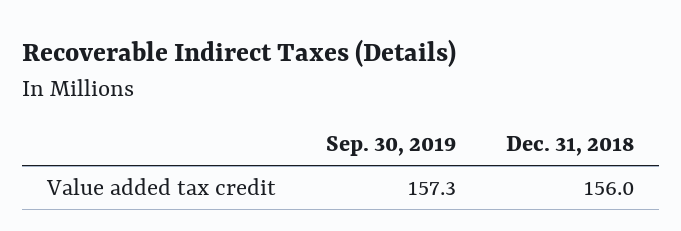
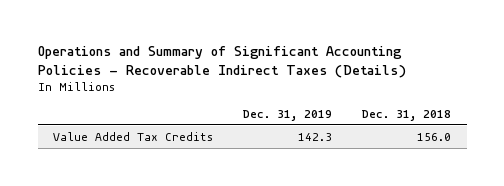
- Recoverable Indirect Taxes (Details)
+ Operations and Summary of Significant Accounting Policies - Recoverable Indirect Taxes (Details)
- | Sep. 30, 2019 | Dec. 31, 2018
+ | Dec. 31, 2019 | Dec. 31, 2018
- Value added tax credit | 157.3 | 156.0
+ Value Added Tax Credits | 142.3 | 156.0

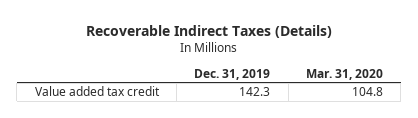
- Operations and Summary of Significant Accounting Policies - Recoverable Indirect Taxes (Details)
+ Recoverable Indirect Taxes (Details)
- | Dec. 31, 2019 | Dec. 31, 2018
+ | Dec. 31, 2019 | Mar. 31, 2020
- Value Added Tax Credits | 142.3 | 156.0
+ Value added tax credit | 142.3 | 104.8

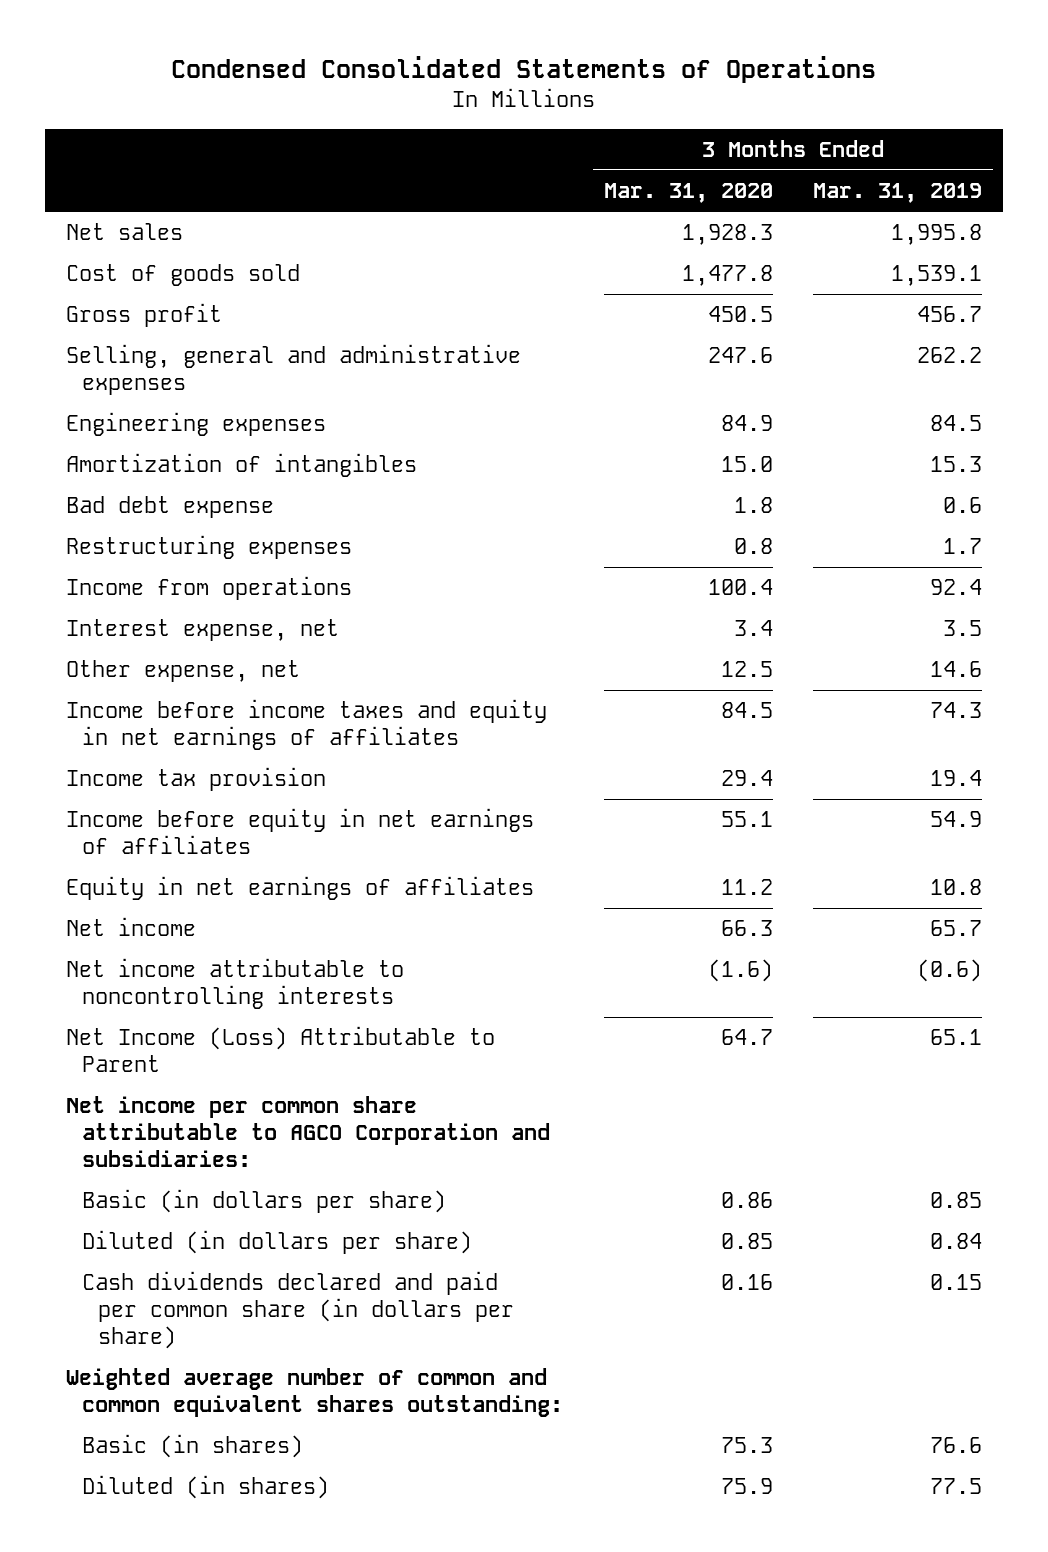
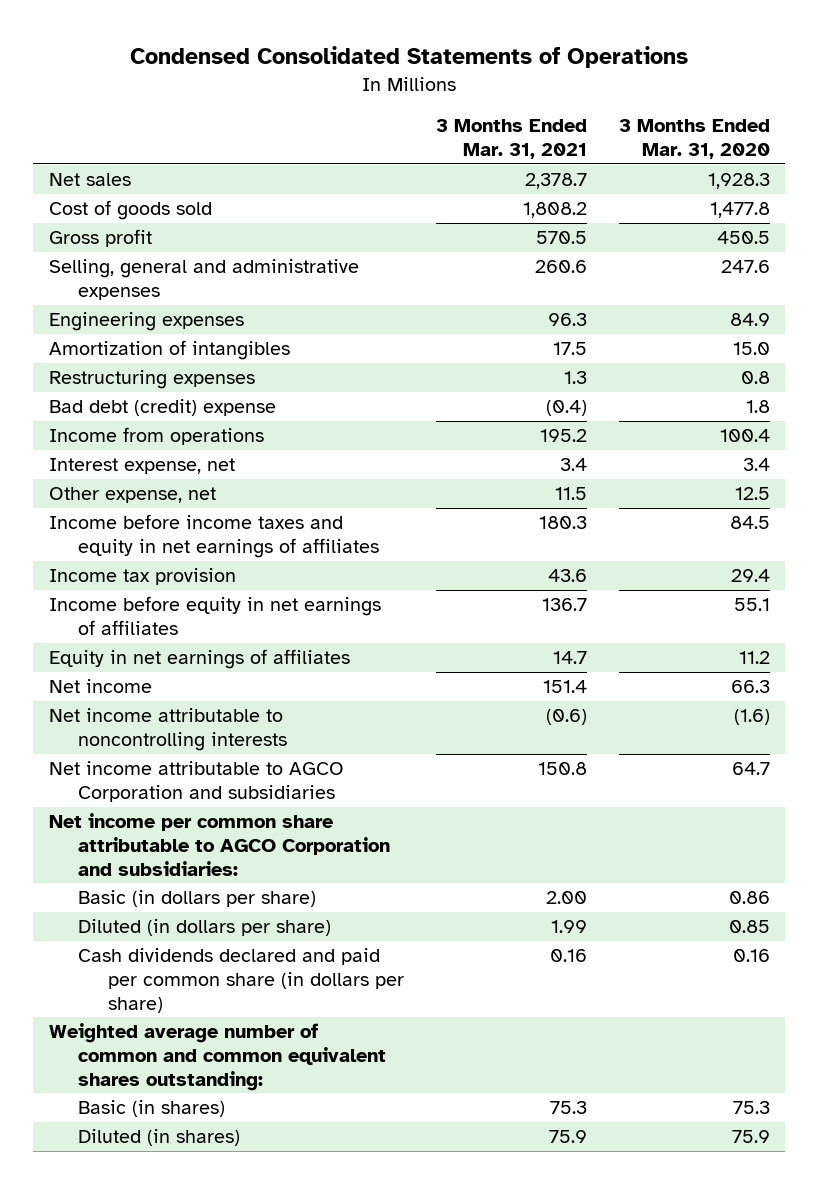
- | 3 Months Ended Mar. 31, 2020 | 3 Months Ended Mar. 31, 2019
+ | 3 Months Ended Mar. 31, 2021 | 3 Months Ended Mar. 31, 2020
- Bad debt expense | 1.8 | 0.6
+ Bad debt (credit) expense | (0.4) | 1.8
- Net Income (Loss) Attributable to Parent | 64.7 | 65.1
+ Net income attributable to AGCO Corporation and subsidiaries | 150.8 | 64.7

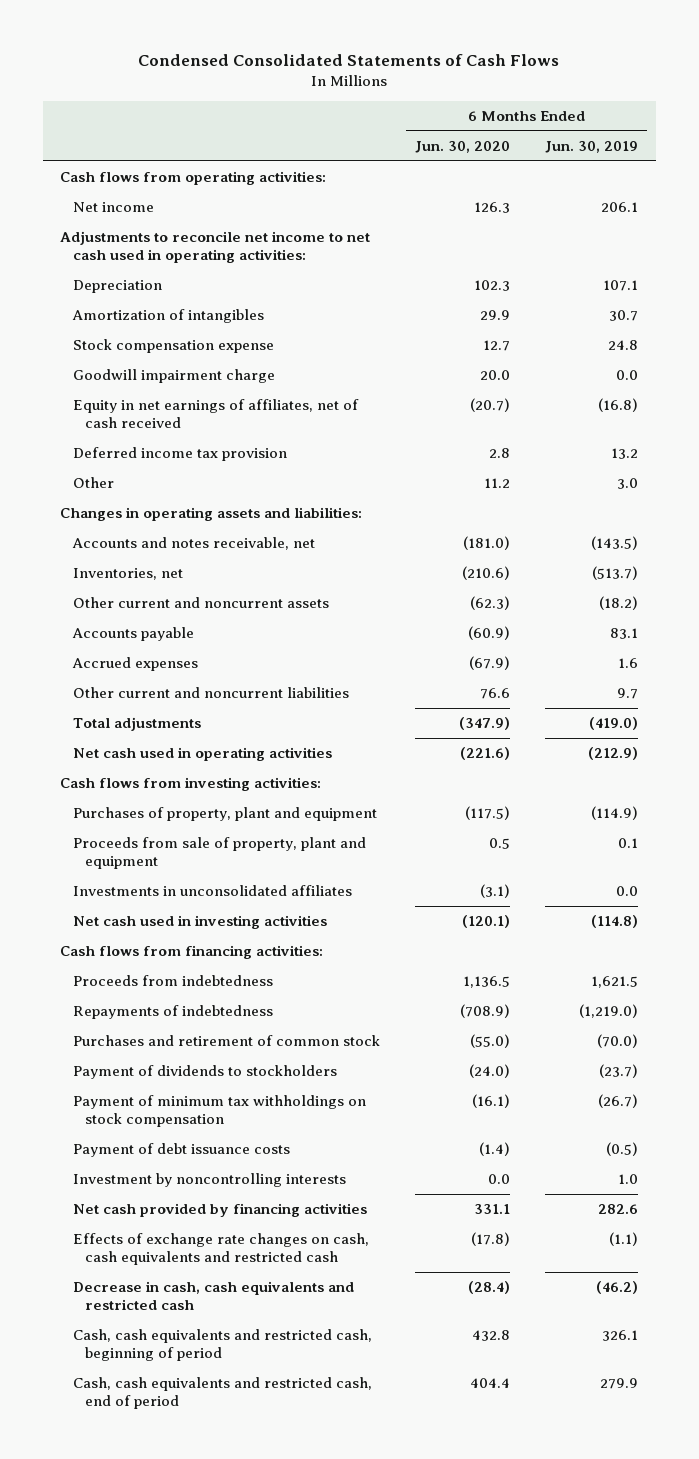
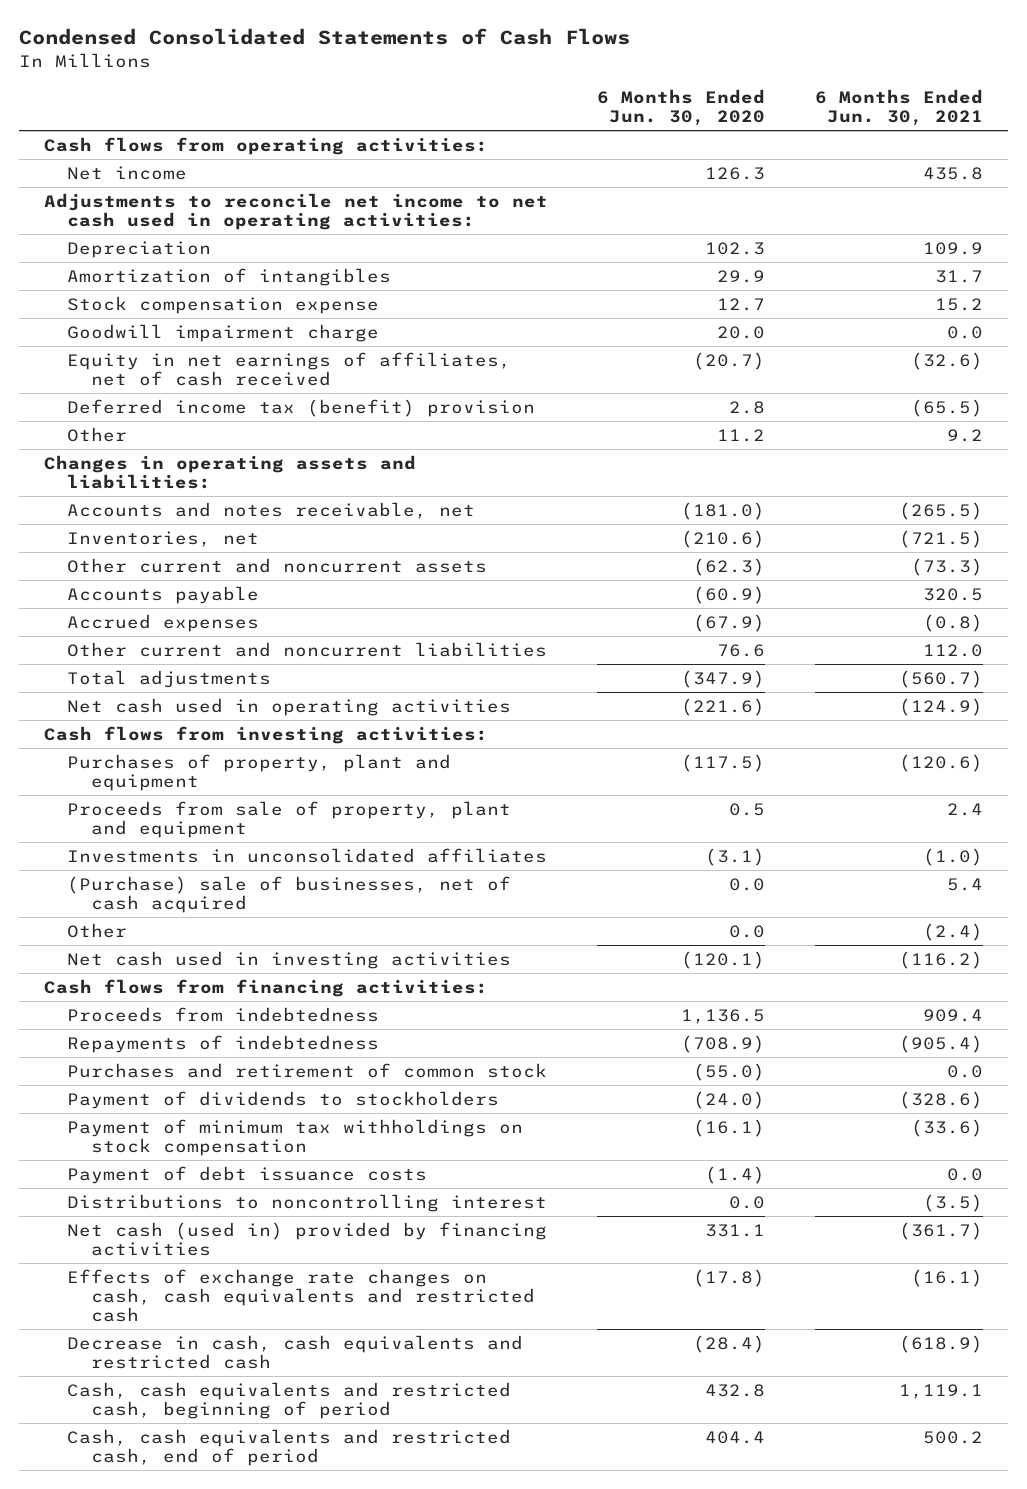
- | 6 Months Ended Jun. 30, 2020 | 6 Months Ended Jun. 30, 2019
+ | 6 Months Ended Jun. 30, 2020 | 6 Months Ended Jun. 30, 2021
- Deferred income tax provision | 2.8 | 13.2
+ Deferred income tax (benefit) provision | 2.8 | (65.5)
+ (Purchase) sale of businesses, net of cash acquired | 0.0 | 5.4
+ Other | 0.0 | (2.4)
- Investment by noncontrolling interests | 0.0 | 1.0
- Net cash provided by financing activities | 331.1 | 282.6
+ Distributions to noncontrolling interest | 0.0 | (3.5)
+ Net cash (used in) provided by financing activities | 331.1 | (361.7)

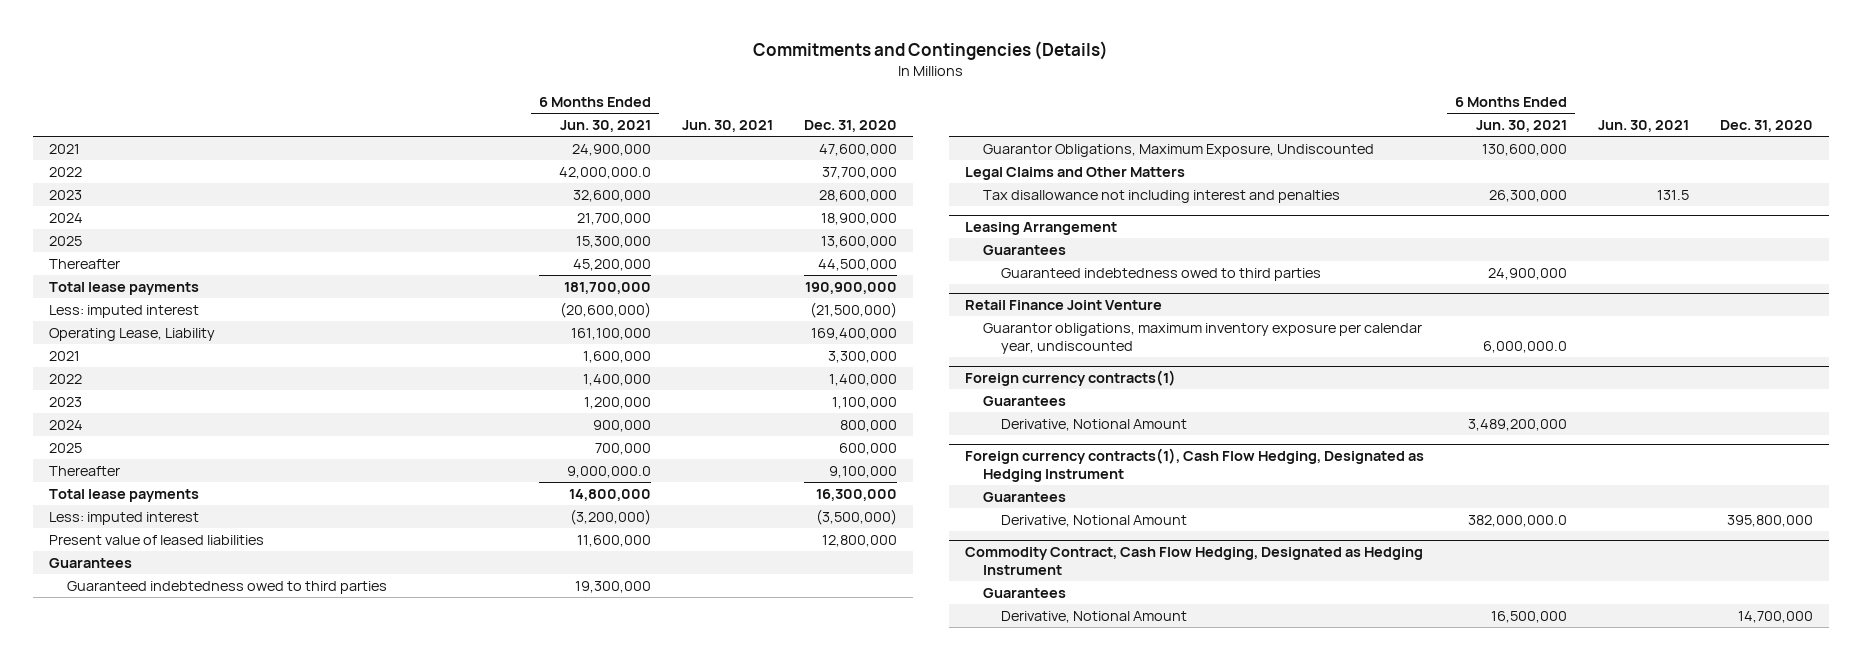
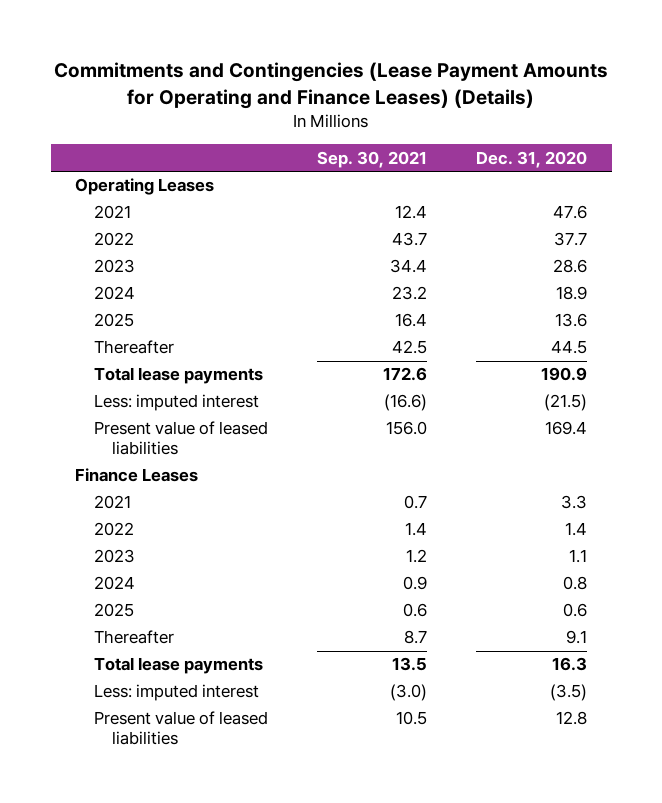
- Commitments and Contingencies (Details)
+ Commitments and Contingencies (Lease Payment Amounts for Operating and Finance Leases) (Details)
- | 6 Months Ended Jun. 30, 2021 | Jun. 30, 2021 | Dec. 31, 2020
+ | Sep. 30, 2021 | Dec. 31, 2020
- 2021 | 24,900,000 | | 47,600,000
- 2022 | 42,000,000.0 | | 37,700,000
- 2023 | 32,600,000 | | 28,600,000
- 2024 | 21,700,000 | | 18,900,000
- 2025 | 15,300,000 | | 13,600,000
- Thereafter | 45,200,000 | | 44,500,000
- Total lease payments | 181,700,000 | | 190,900,000
- Less: imputed interest | (20,600,000) | | (21,500,000)
- Operating Lease, Liability | 161,100,000 | | 169,400,000
- 2021 | 1,600,000 | | 3,300,000
- 2022 | 1,400,000 | | 1,400,000
- 2023 | 1,200,000 | | 1,100,000
- 2024 | 900,000 | | 800,000
- 2025 | 700,000 | | 600,000
- Thereafter | 9,000,000.0 | | 9,100,000
- Total lease payments | 14,800,000 | | 16,300,000
- Less: imputed interest | (3,200,000) | | (3,500,000)
- Present value of leased liabilities | 11,600,000 | | 12,800,000
- Guarantees
- Guaranteed indebtedness owed to third parties | 19,300,000 | |
- Guarantor Obligations, Maximum Exposure, Undiscounted | 130,600,000 | |
- Legal Claims and Other Matters
- Tax disallowance not including interest and penalties | 26,300,000 | 131.5 |
- Leasing Arrangement
- Guarantees
- Guaranteed indebtedness owed to third parties | 24,900,000 | |
- Retail Finance Joint Venture
- Guarantor obligations, maximum inventory exposure per calendar year, undiscounted | 6,000,000.0 | |
- Foreign currency contracts(1)
- Guarantees
- Derivative, Notional Amount | 3,489,200,000 | |
- Foreign currency contracts(1), Cash Flow Hedging, Designated as Hedging Instrument
- Guarantees
- Derivative, Notional Amount | 382,000,000.0 | | 395,800,000
- Commodity Contract, Cash Flow Hedging, Designated as Hedging Instrument
- Guarantees
- Derivative, Notional Amount | 16,500,000 | | 14,700,000
+ Operating Leases
+ 2021 | 12.4 | 47.6
+ 2022 | 43.7 | 37.7
+ 2023 | 34.4 | 28.6
+ 2024 | 23.2 | 18.9
+ 2025 | 16.4 | 13.6
+ Thereafter | 42.5 | 44.5
+ Total lease payments | 172.6 | 190.9
+ Less: imputed interest | (16.6) | (21.5)
+ Present value of leased liabilities | 156.0 | 169.4
+ Finance Leases
+ 2021 | 0.7 | 3.3
+ 2022 | 1.4 | 1.4
+ 2023 | 1.2 | 1.1
+ 2024 | 0.9 | 0.8
+ 2025 | 0.6 | 0.6
+ Thereafter | 8.7 | 9.1
+ Total lease payments | 13.5 | 16.3
+ Less: imputed interest | (3.0) | (3.5)
+ Present value of leased liabilities | 10.5 | 12.8

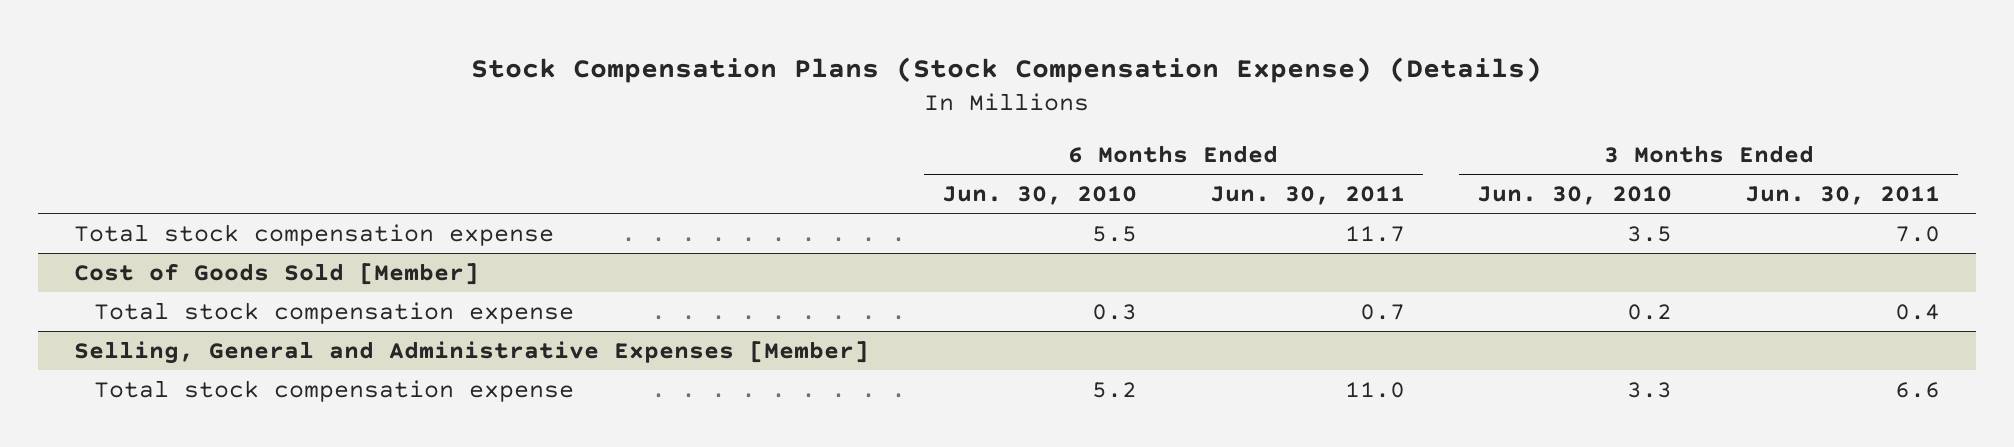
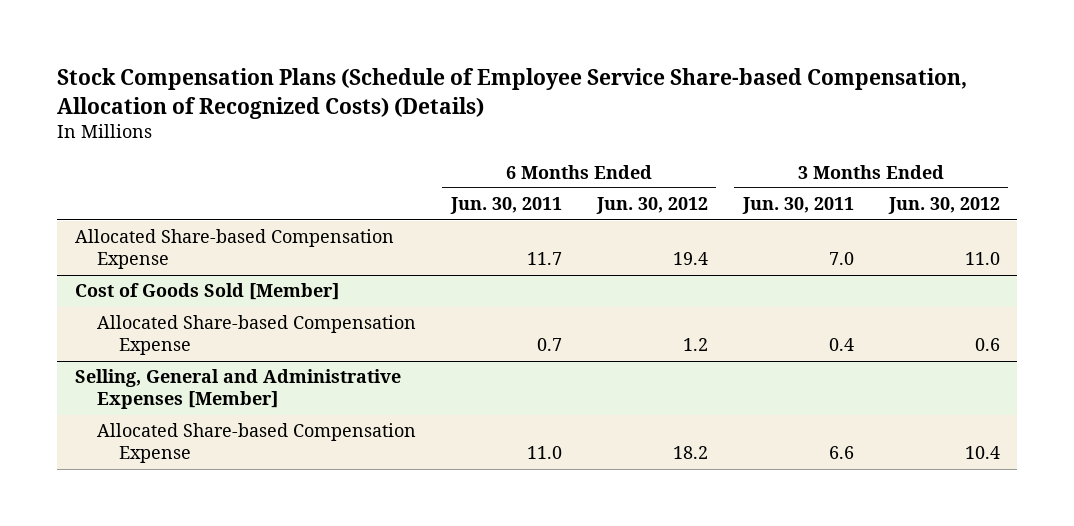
- Stock Compensation Plans (Stock Compensation Expense) (Details)
+ Stock Compensation Plans (Schedule of Employee Service Share-based Compensation, Allocation of Recognized Costs) (Details)
- | 6 Months Ended Jun. 30, 2010 | 6 Months Ended Jun. 30, 2011 | 3 Months Ended Jun. 30, 2010 | 3 Months Ended Jun. 30, 2011
+ | 6 Months Ended Jun. 30, 2011 | 6 Months Ended Jun. 30, 2012 | 3 Months Ended Jun. 30, 2011 | 3 Months Ended Jun. 30, 2012
- Total stock compensation expense | 5.5 | 11.7 | 3.5 | 7.0
+ Allocated Share-based Compensation Expense | 11.7 | 19.4 | 7.0 | 11.0
@ Cost of Goods Sold [Member]
- Total stock compensation expense | 0.3 | 0.7 | 0.2 | 0.4
+ Allocated Share-based Compensation Expense | 0.7 | 1.2 | 0.4 | 0.6
@ Selling, General and Administrative Expenses [Member]
- Total stock compensation expense | 5.2 | 11.0 | 3.3 | 6.6
+ Allocated Share-based Compensation Expense | 11.0 | 18.2 | 6.6 | 10.4

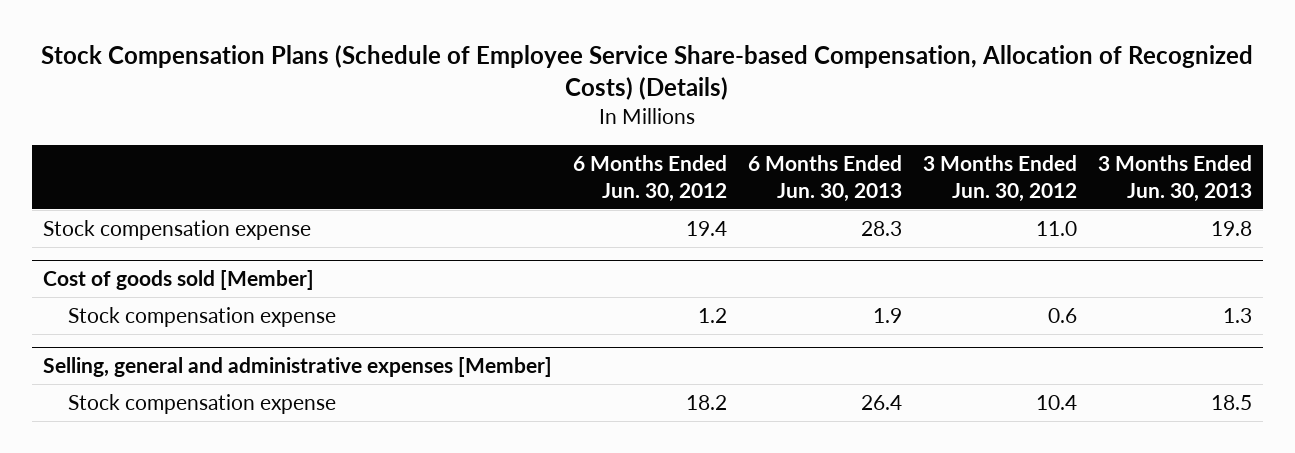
- | 6 Months Ended Jun. 30, 2011 | 6 Months Ended Jun. 30, 2012 | 3 Months Ended Jun. 30, 2011 | 3 Months Ended Jun. 30, 2012
+ | 6 Months Ended Jun. 30, 2012 | 6 Months Ended Jun. 30, 2013 | 3 Months Ended Jun. 30, 2012 | 3 Months Ended Jun. 30, 2013
- Allocated Share-based Compensation Expense | 11.7 | 19.4 | 7.0 | 11.0
- Cost of Goods Sold [Member]
- Allocated Share-based Compensation Expense | 0.7 | 1.2 | 0.4 | 0.6
- Selling, General and Administrative Expenses [Member]
- Allocated Share-based Compensation Expense | 11.0 | 18.2 | 6.6 | 10.4
+ Stock compensation expense | 19.4 | 28.3 | 11.0 | 19.8
+ Cost of goods sold [Member]
+ Stock compensation expense | 1.2 | 1.9 | 0.6 | 1.3
+ Selling, general and administrative expenses [Member]
+ Stock compensation expense | 18.2 | 26.4 | 10.4 | 18.5

